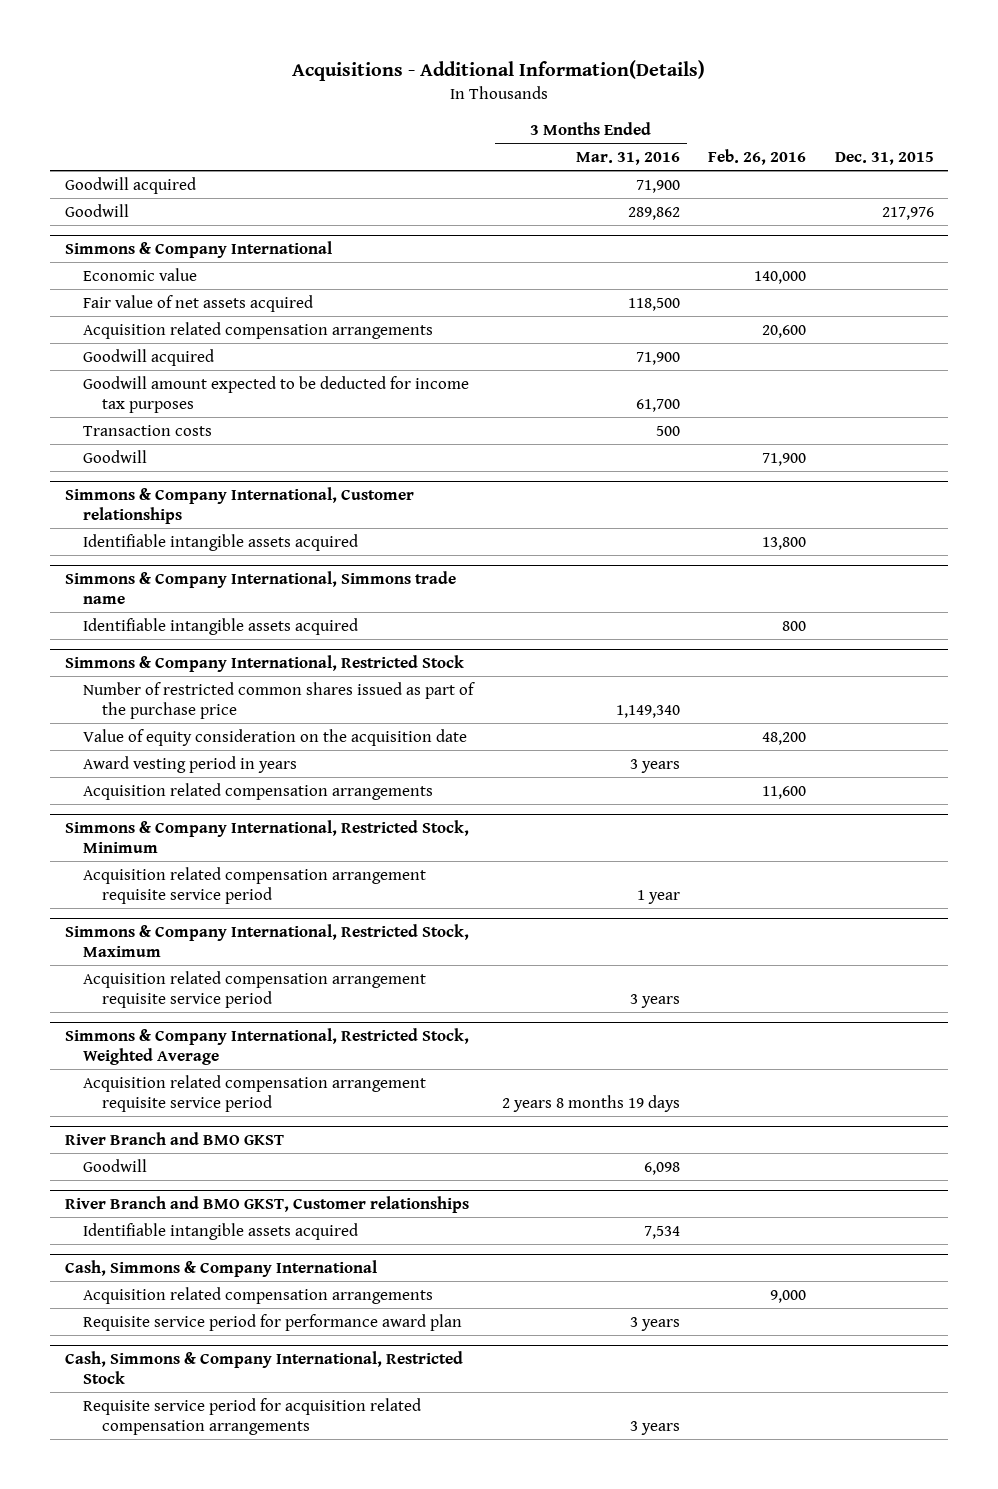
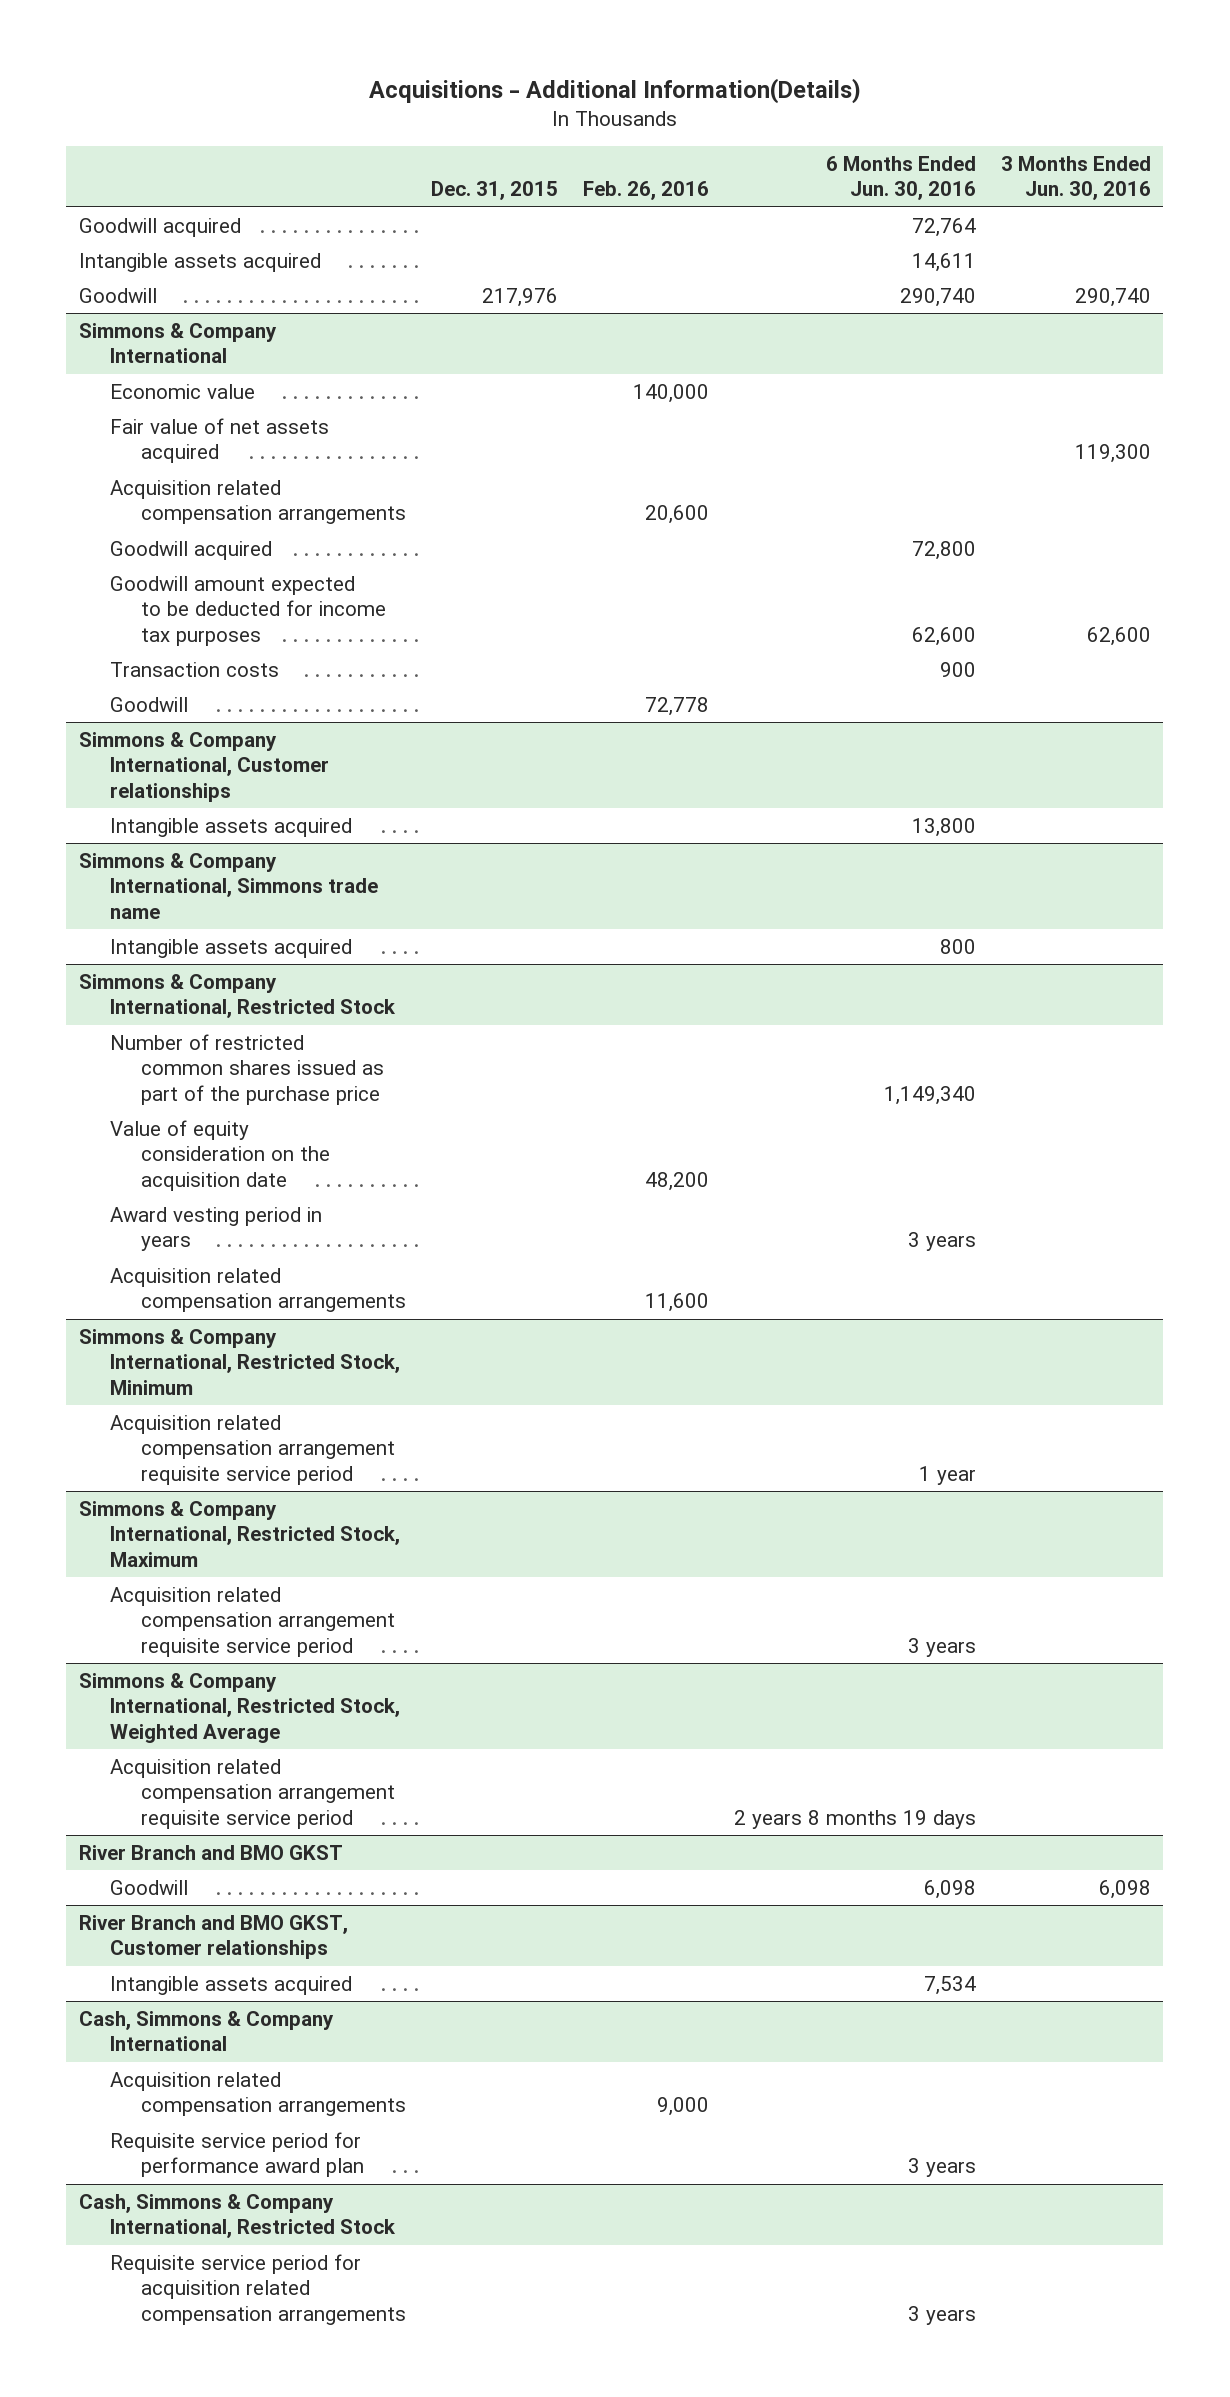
- | 3 Months Ended Mar. 31, 2016 | Feb. 26, 2016 | Dec. 31, 2015
+ | Dec. 31, 2015 | Feb. 26, 2016 | 6 Months Ended Jun. 30, 2016 | 3 Months Ended Jun. 30, 2016
+ Intangible assets acquired | | | 14,611 |
@ Simmons & Company International
- Goodwill | | 71,900 |
+ Goodwill | | 72,778 | |
@ Simmons & Company International, Customer relationships
- Identifiable intangible assets acquired | | 13,800 |
+ Intangible assets acquired | | | 13,800 |
@ Simmons & Company International, Simmons trade name
- Identifiable intangible assets acquired | | 800 |
+ Intangible assets acquired | | | 800 |
@ River Branch and BMO GKST, Customer relationships
- Identifiable intangible assets acquired | 7,534 | |
+ Intangible assets acquired | | | 7,534 |

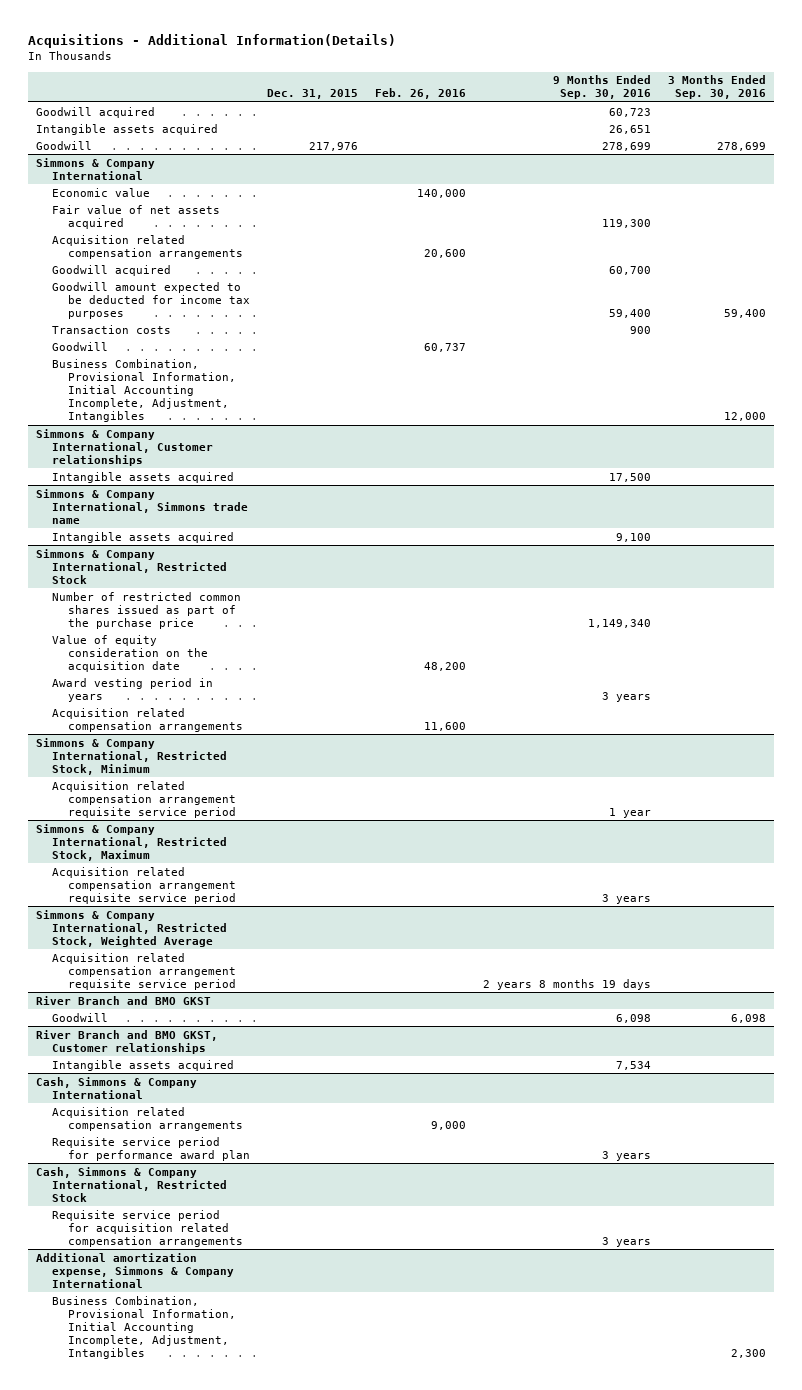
- | Dec. 31, 2015 | Feb. 26, 2016 | 6 Months Ended Jun. 30, 2016 | 3 Months Ended Jun. 30, 2016
+ | Dec. 31, 2015 | Feb. 26, 2016 | 9 Months Ended Sep. 30, 2016 | 3 Months Ended Sep. 30, 2016
@ Simmons & Company International
- Goodwill | | 72,778 | |
+ Goodwill | | 60,737 | |
+ Business Combination, Provisional Information, Initial Accounting Incomplete, Adjustment, Intangibles | | | | 12,000
+ Additional amortization expense, Simmons & Company International
+ Business Combination, Provisional Information, Initial Accounting Incomplete, Adjustment, Intangibles | | | | 2,300

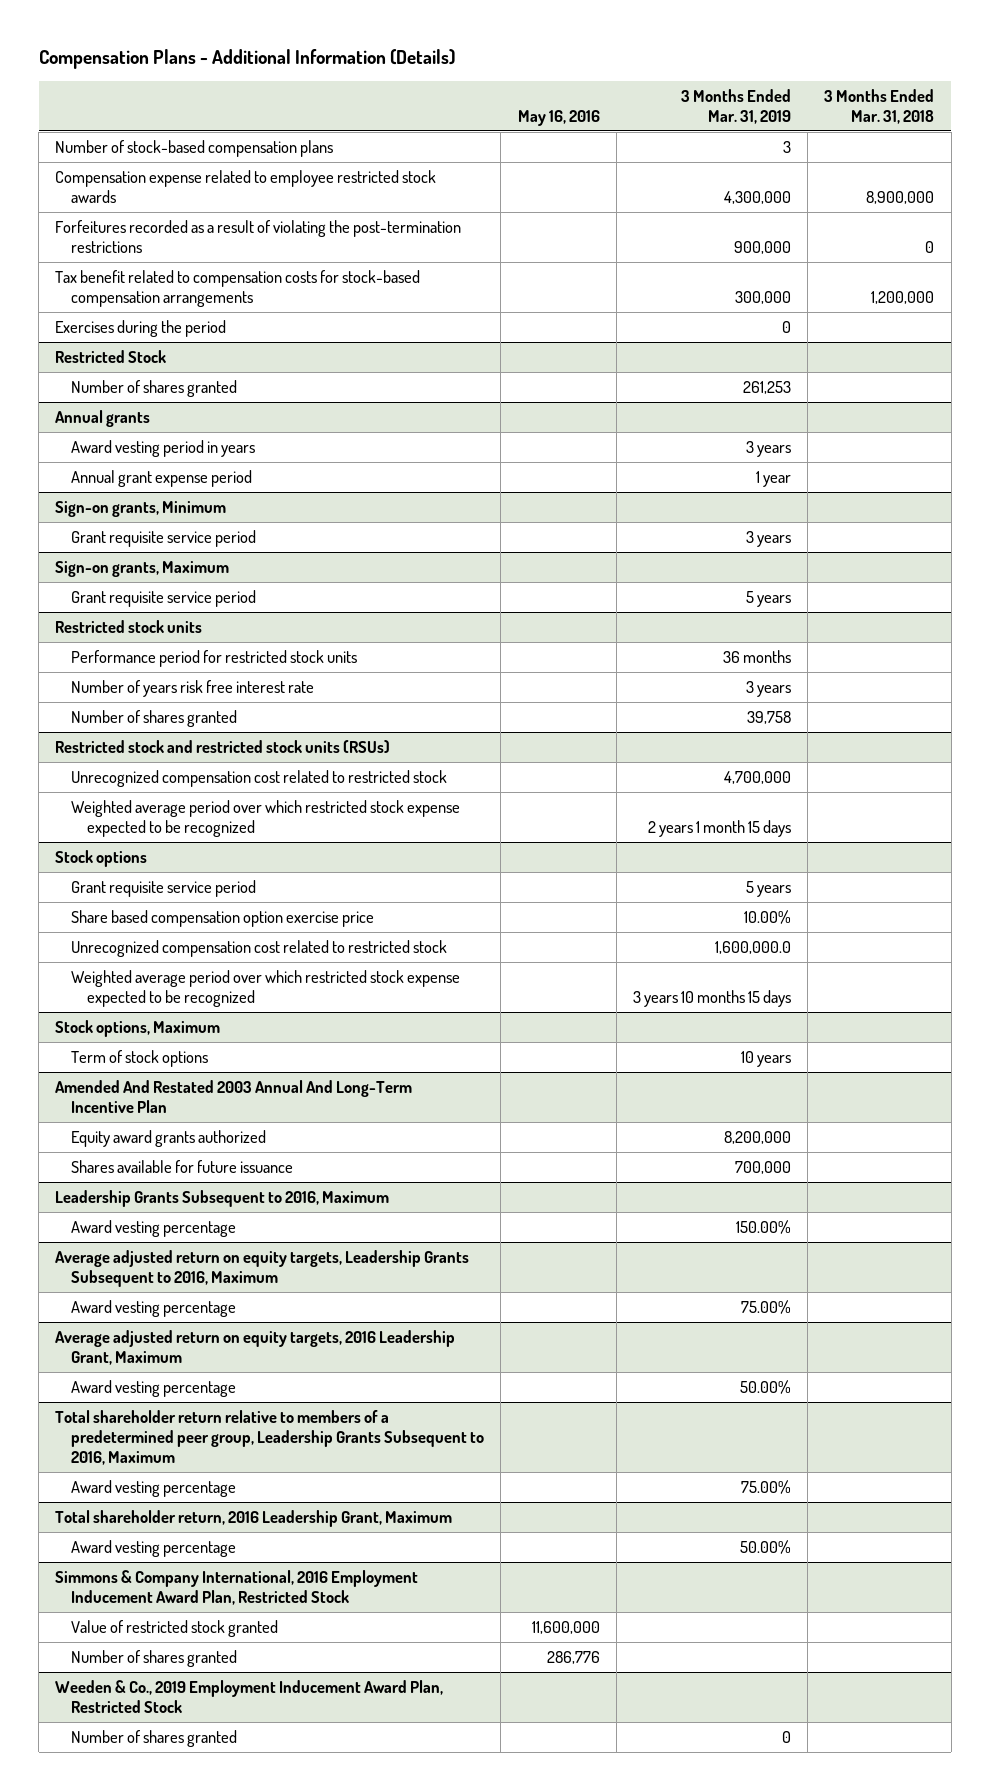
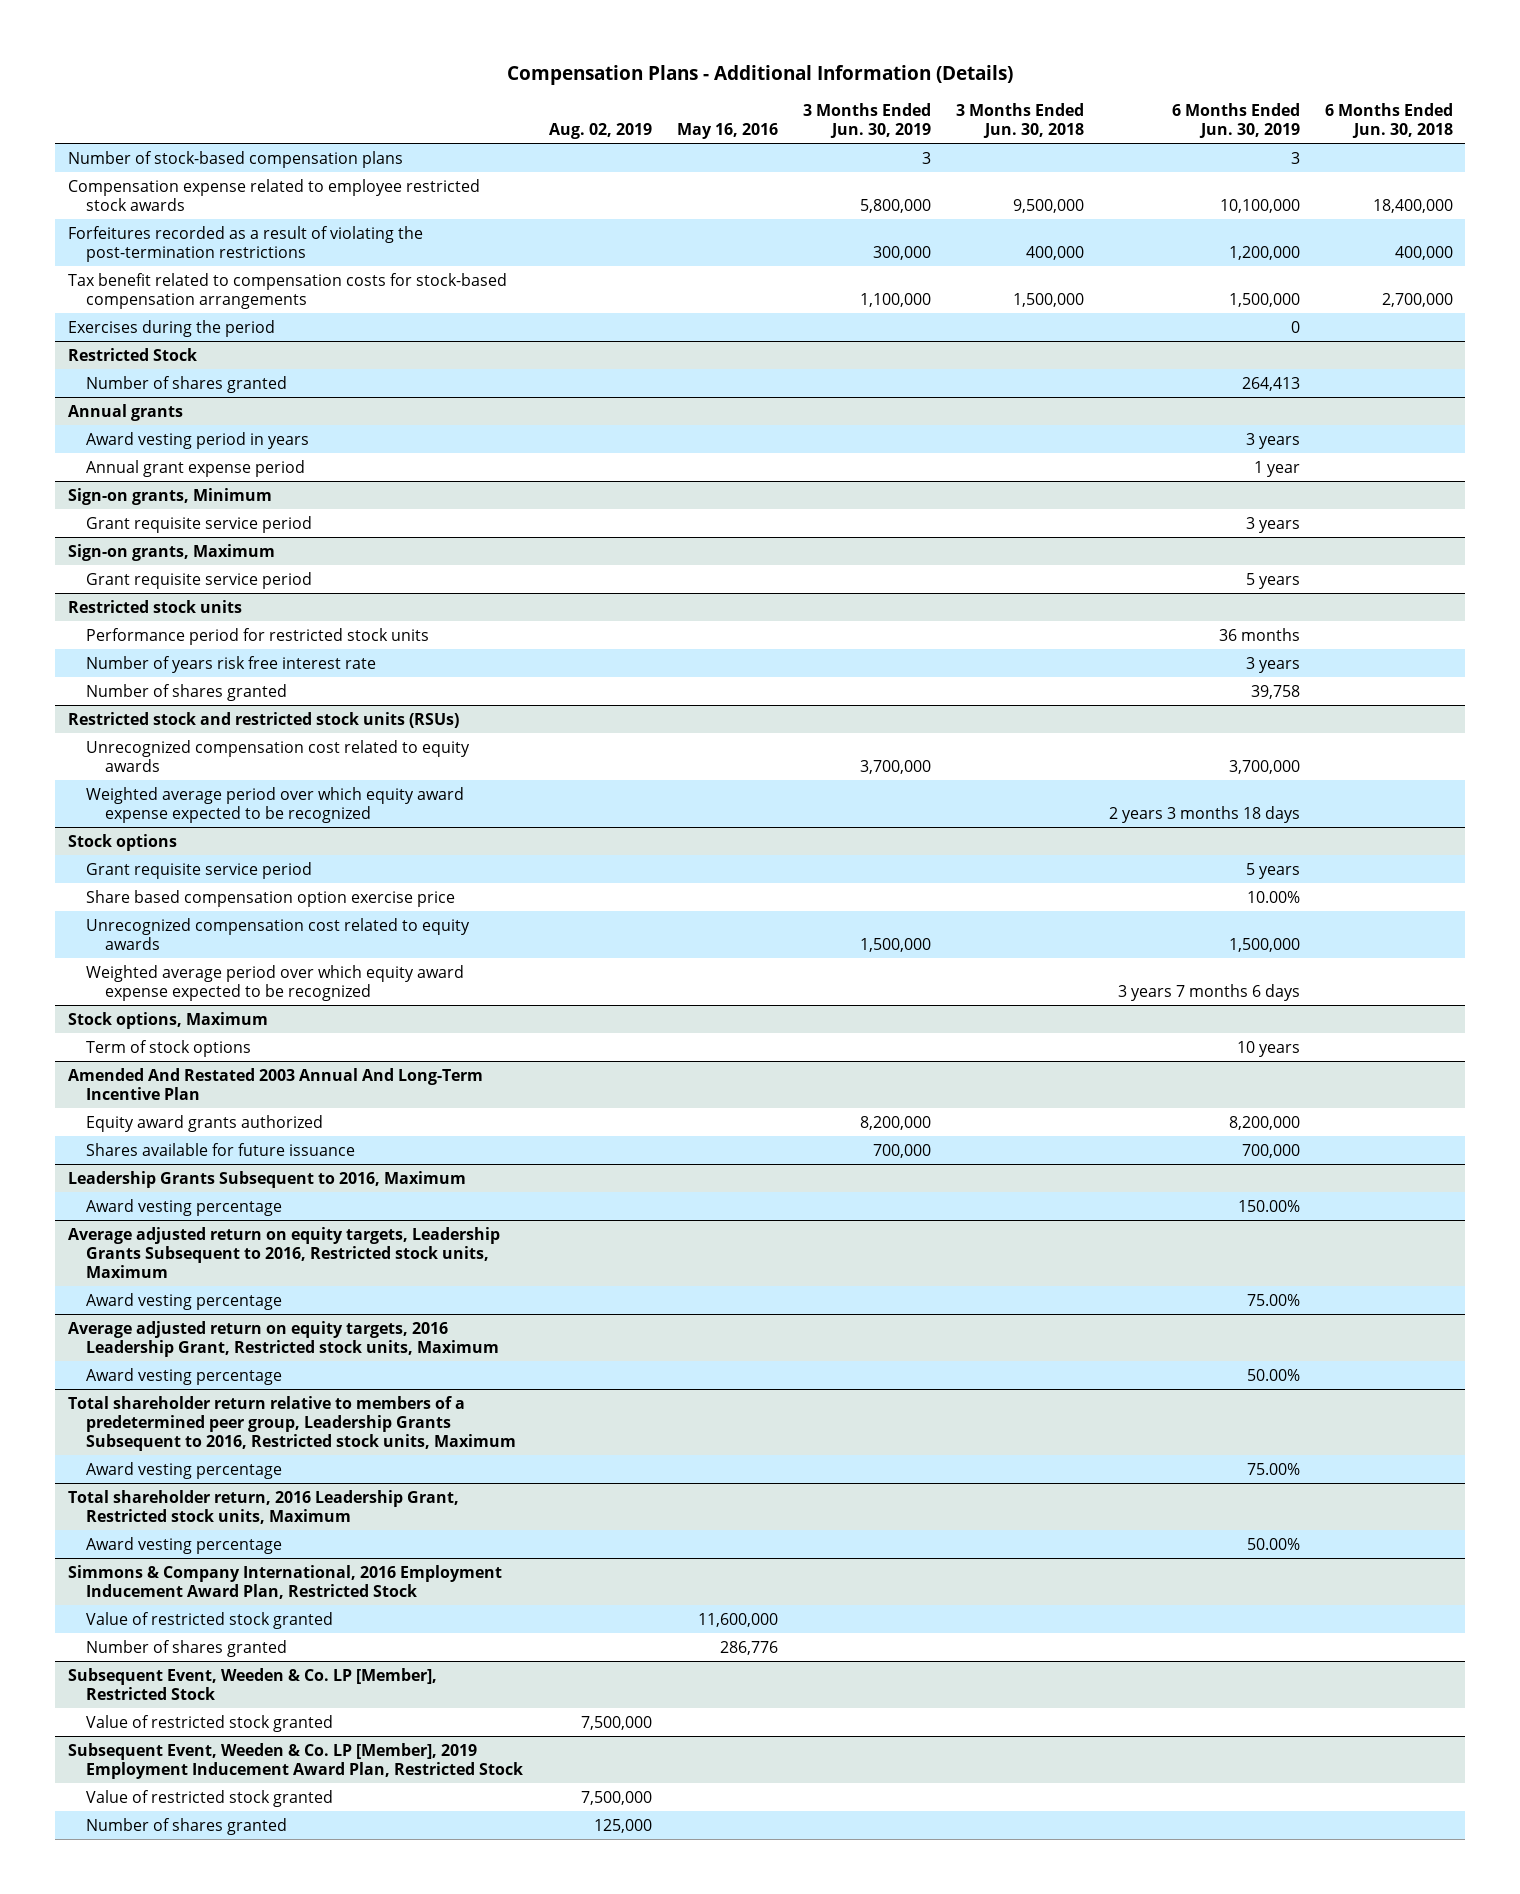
- | May 16, 2016 | 3 Months Ended Mar. 31, 2019 | 3 Months Ended Mar. 31, 2018
+ | Aug. 02, 2019 | May 16, 2016 | 3 Months Ended Jun. 30, 2019 | 3 Months Ended Jun. 30, 2018 | 6 Months Ended Jun. 30, 2019 | 6 Months Ended Jun. 30, 2018
@ Restricted stock and restricted stock units (RSUs)
- Unrecognized compensation cost related to restricted stock | | 4,700,000 |
- Weighted average period over which restricted stock expense expected to be recognized | | 2 years 1 month 15 days |
+ Unrecognized compensation cost related to equity awards | | | 3,700,000 | | 3,700,000 |
+ Weighted average period over which equity award expense expected to be recognized | | | | | 2 years 3 months 18 days |
@ Stock options
- Unrecognized compensation cost related to restricted stock | | 1,600,000.0 |
- Weighted average period over which restricted stock expense expected to be recognized | | 3 years 10 months 15 days |
+ Unrecognized compensation cost related to equity awards | | | 1,500,000 | | 1,500,000 |
+ Weighted average period over which equity award expense expected to be recognized | | | | | 3 years 7 months 6 days |
- Average adjusted return on equity targets, Leadership Grants Subsequent to 2016, Maximum
+ Average adjusted return on equity targets, Leadership Grants Subsequent to 2016, Restricted stock units, Maximum
- Average adjusted return on equity targets, 2016 Leadership Grant, Maximum
+ Average adjusted return on equity targets, 2016 Leadership Grant, Restricted stock units, Maximum
- Total shareholder return relative to members of a predetermined peer group, Leadership Grants Subsequent to 2016, Maximum
+ Total shareholder return relative to members of a predetermined peer group, Leadership Grants Subsequent to 2016, Restricted stock units, Maximum
- Total shareholder return, 2016 Leadership Grant, Maximum
+ Total shareholder return, 2016 Leadership Grant, Restricted stock units, Maximum
- Weeden & Co., 2019 Employment Inducement Award Plan, Restricted Stock
+ Subsequent Event, Weeden & Co. LP [Member], Restricted Stock
+ Value of restricted stock granted | 7,500,000 | | | | |
+ Subsequent Event, Weeden & Co. LP [Member], 2019 Employment Inducement Award Plan, Restricted Stock
+ Value of restricted stock granted | 7,500,000 | | | | |

